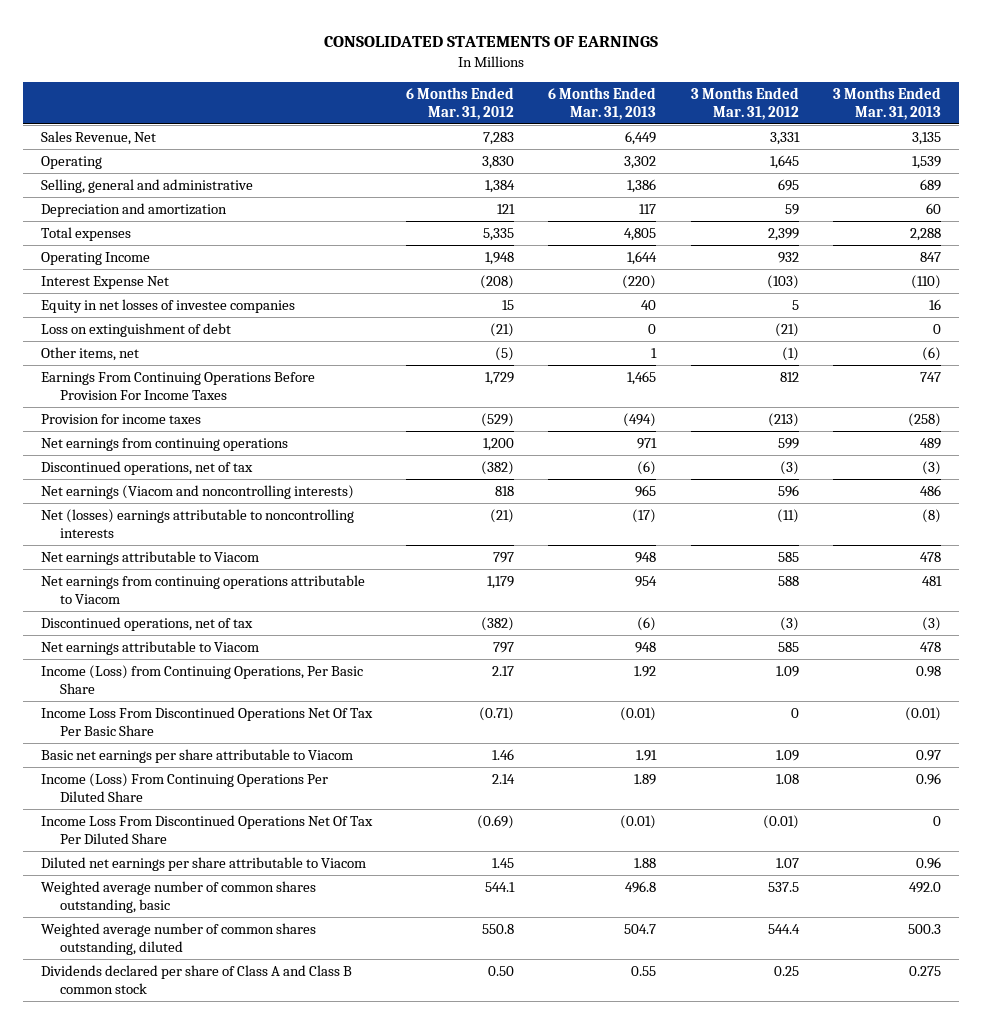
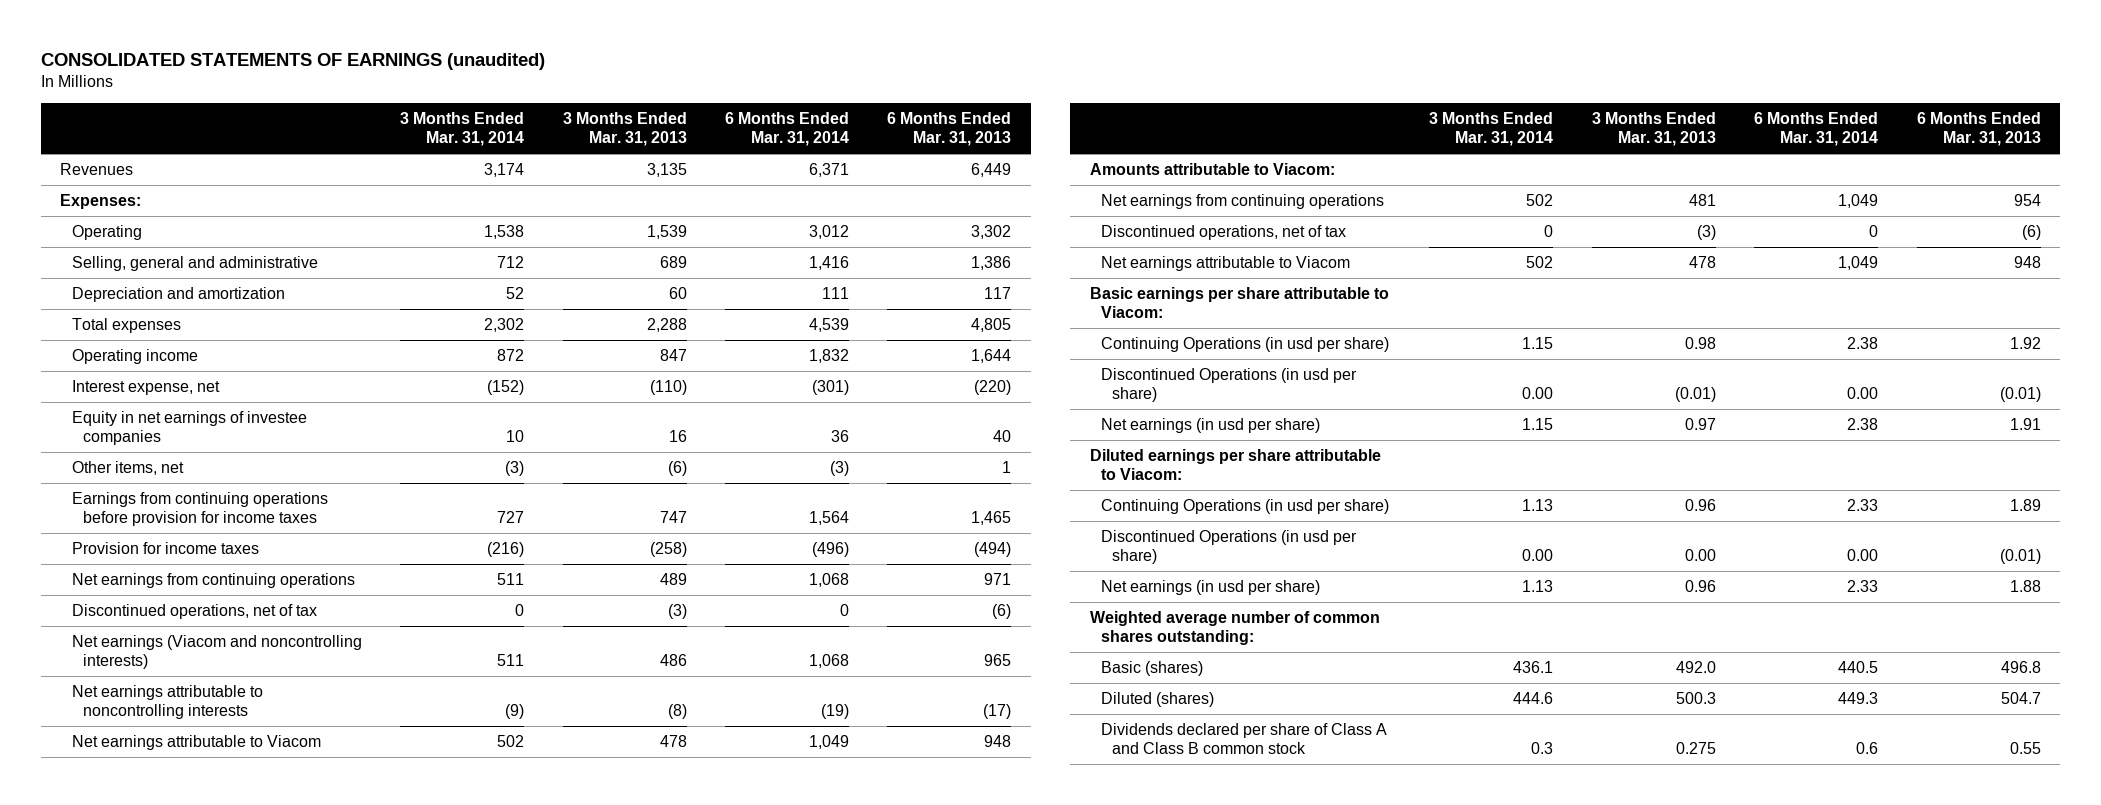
- CONSOLIDATED STATEMENTS OF EARNINGS
+ CONSOLIDATED STATEMENTS OF EARNINGS (unaudited)
- | 6 Months Ended Mar. 31, 2012 | 6 Months Ended Mar. 31, 2013 | 3 Months Ended Mar. 31, 2012 | 3 Months Ended Mar. 31, 2013
+ | 3 Months Ended Mar. 31, 2014 | 3 Months Ended Mar. 31, 2013 | 6 Months Ended Mar. 31, 2014 | 6 Months Ended Mar. 31, 2013
- Sales Revenue, Net | 7,283 | 6,449 | 3,331 | 3,135
+ Revenues | 3,174 | 3,135 | 6,371 | 6,449
+ Expenses:
- Operating Income | 1,948 | 1,644 | 932 | 847
- Interest Expense Net | (208) | (220) | (103) | (110)
- Equity in net losses of investee companies | 15 | 40 | 5 | 16
- Loss on extinguishment of debt | (21) | 0 | (21) | 0
+ Operating income | 872 | 847 | 1,832 | 1,644
+ Interest expense, net | (152) | (110) | (301) | (220)
+ Equity in net earnings of investee companies | 10 | 16 | 36 | 40
- Earnings From Continuing Operations Before Provision For Income Taxes | 1,729 | 1,465 | 812 | 747
+ Earnings from continuing operations before provision for income taxes | 727 | 747 | 1,564 | 1,465
- Net (losses) earnings attributable to noncontrolling interests | (21) | (17) | (11) | (8)
+ Net earnings attributable to noncontrolling interests | (9) | (8) | (19) | (17)
- Net earnings from continuing operations attributable to Viacom | 1,179 | 954 | 588 | 481
+ Amounts attributable to Viacom:
+ Net earnings from continuing operations | 502 | 481 | 1,049 | 954
- Income (Loss) from Continuing Operations, Per Basic Share | 2.17 | 1.92 | 1.09 | 0.98
- Income Loss From Discontinued Operations Net Of Tax Per Basic Share | (0.71) | (0.01) | 0 | (0.01)
- Basic net earnings per share attributable to Viacom | 1.46 | 1.91 | 1.09 | 0.97
- Income (Loss) From Continuing Operations Per Diluted Share | 2.14 | 1.89 | 1.08 | 0.96
- Income Loss From Discontinued Operations Net Of Tax Per Diluted Share | (0.69) | (0.01) | (0.01) | 0
- Diluted net earnings per share attributable to Viacom | 1.45 | 1.88 | 1.07 | 0.96
- Weighted average number of common shares outstanding, basic | 544.1 | 496.8 | 537.5 | 492.0
- Weighted average number of common shares outstanding, diluted | 550.8 | 504.7 | 544.4 | 500.3
+ Basic earnings per share attributable to Viacom:
+ Continuing Operations (in usd per share) | 1.15 | 0.98 | 2.38 | 1.92
+ Discontinued Operations (in usd per share) | 0.00 | (0.01) | 0.00 | (0.01)
+ Net earnings (in usd per share) | 1.15 | 0.97 | 2.38 | 1.91
+ Diluted earnings per share attributable to Viacom:
+ Continuing Operations (in usd per share) | 1.13 | 0.96 | 2.33 | 1.89
+ Discontinued Operations (in usd per share) | 0.00 | 0.00 | 0.00 | (0.01)
+ Net earnings (in usd per share) | 1.13 | 0.96 | 2.33 | 1.88
+ Weighted average number of common shares outstanding:
+ Basic (shares) | 436.1 | 492.0 | 440.5 | 496.8
+ Diluted (shares) | 444.6 | 500.3 | 449.3 | 504.7

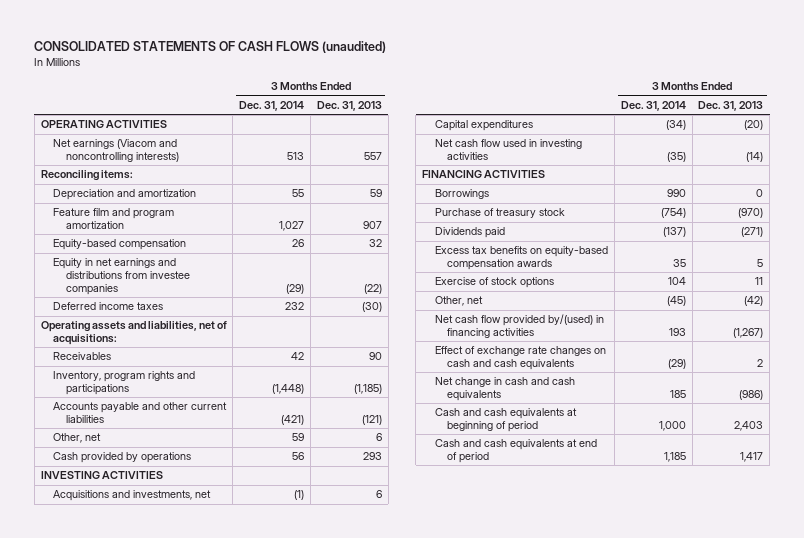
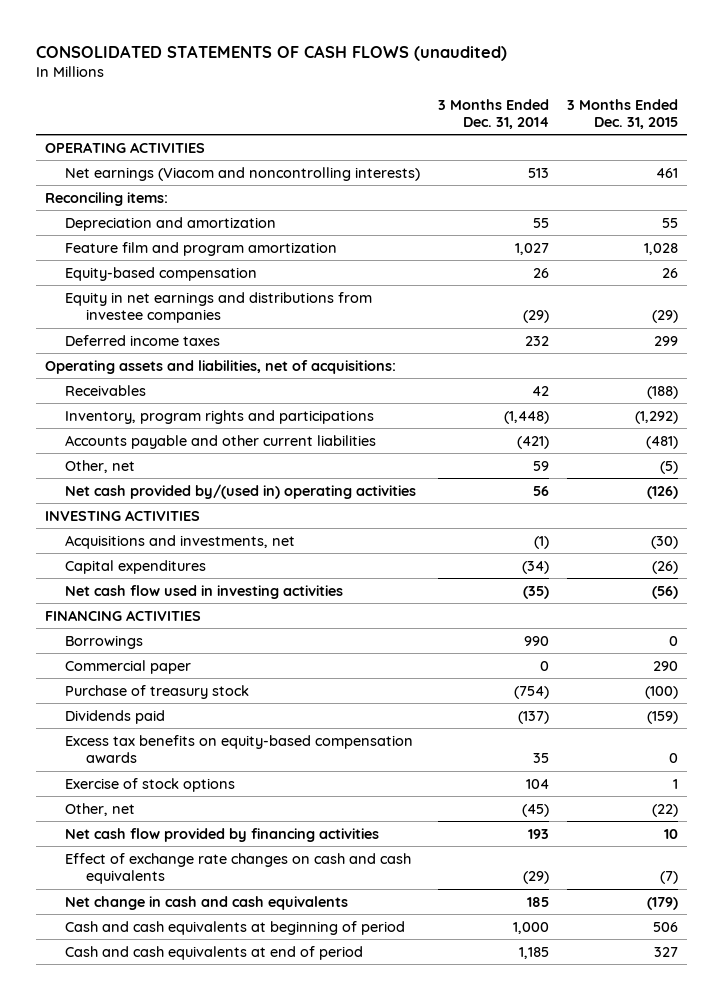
- | 3 Months Ended Dec. 31, 2014 | 3 Months Ended Dec. 31, 2013
+ | 3 Months Ended Dec. 31, 2014 | 3 Months Ended Dec. 31, 2015
- Cash provided by operations | 56 | 293
+ Net cash provided by/(used in) operating activities | 56 | (126)
+ Commercial paper | 0 | 290
- Net cash flow provided by/(used) in financing activities | 193 | (1,267)
+ Net cash flow provided by financing activities | 193 | 10

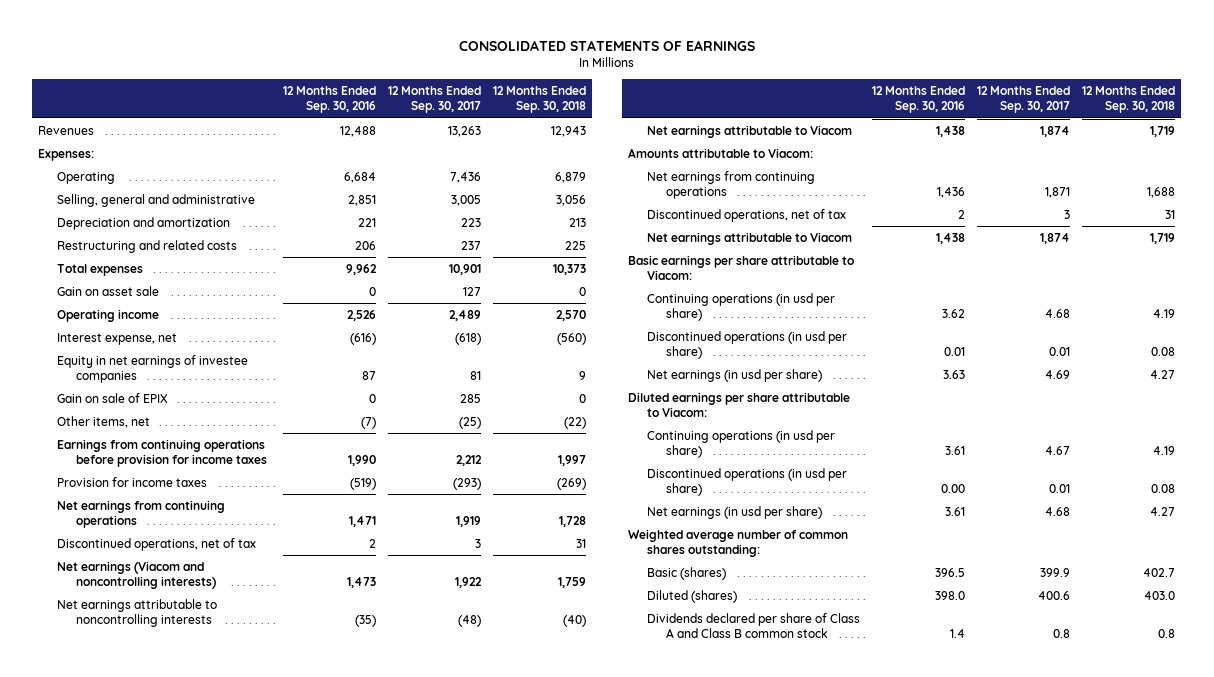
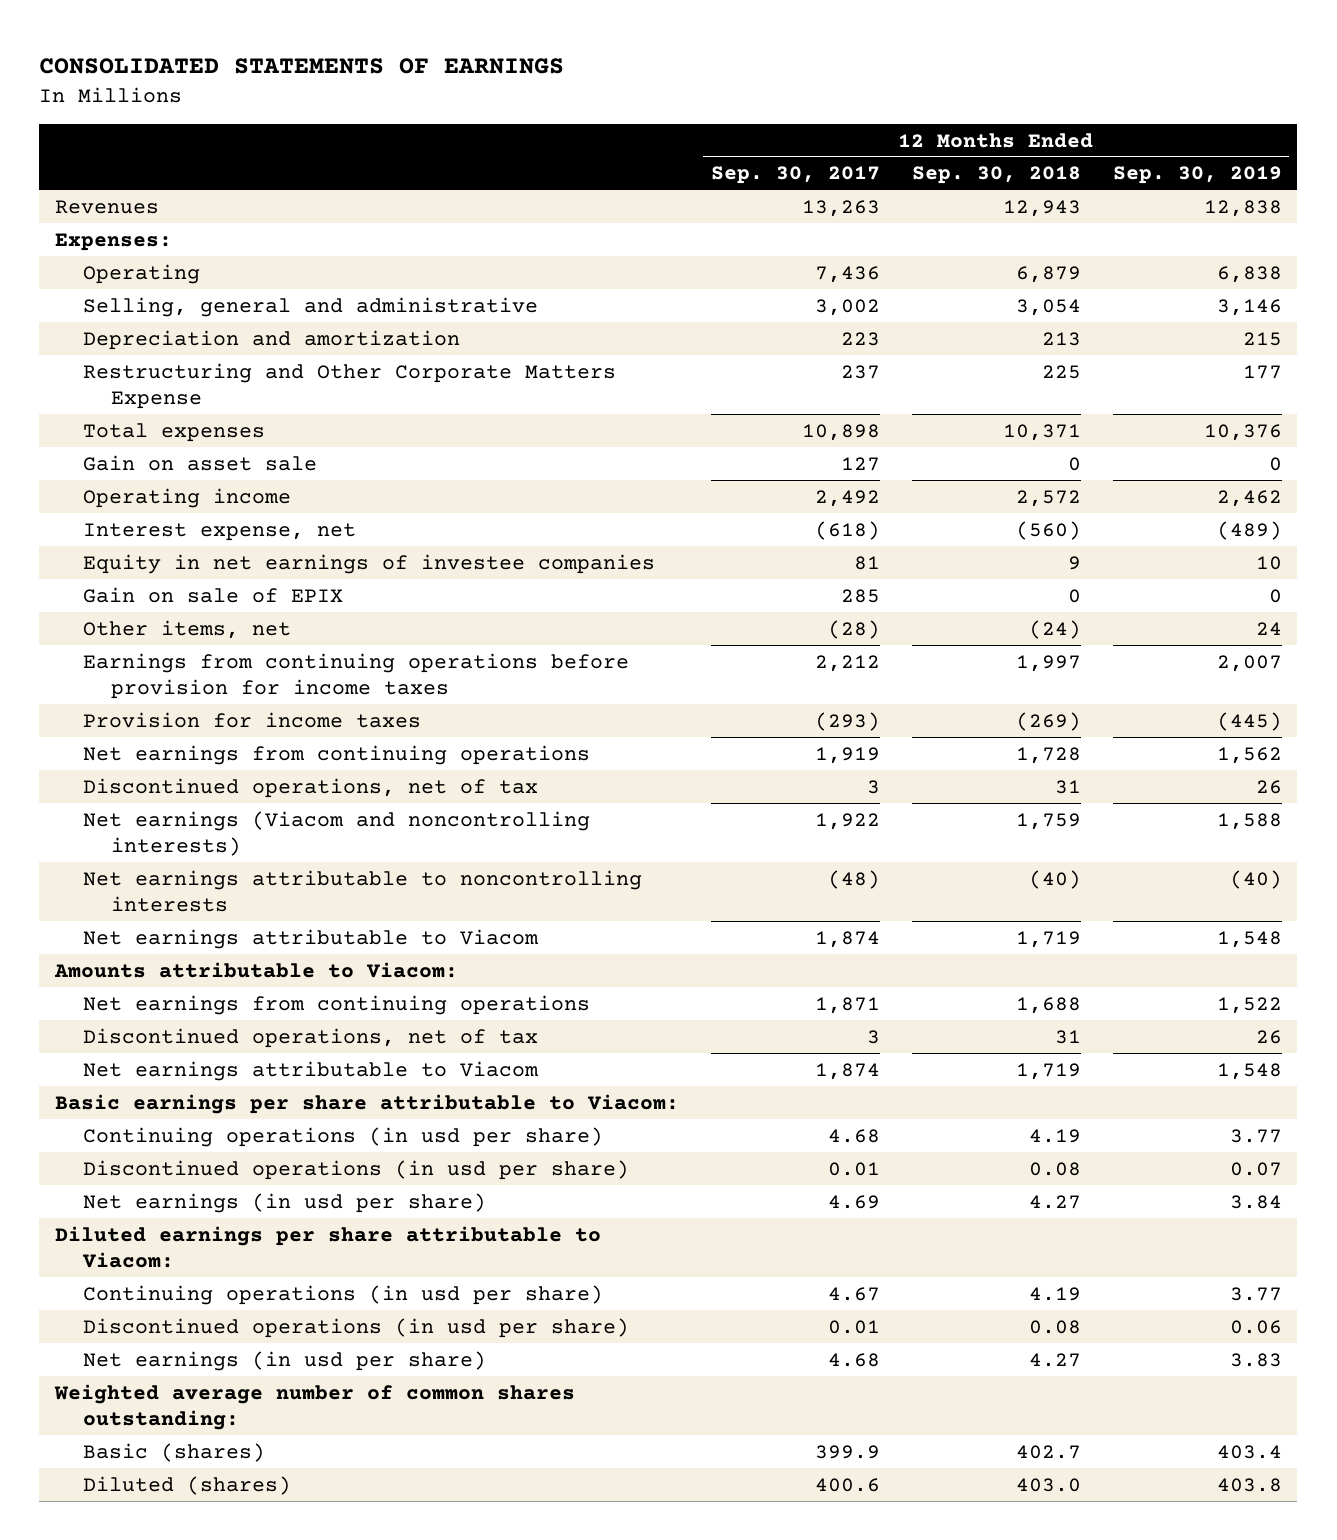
- | 12 Months Ended Sep. 30, 2016 | 12 Months Ended Sep. 30, 2017 | 12 Months Ended Sep. 30, 2018
+ | 12 Months Ended Sep. 30, 2017 | 12 Months Ended Sep. 30, 2018 | 12 Months Ended Sep. 30, 2019
- Selling, general and administrative | 2,851 | 3,005 | 3,056
+ Selling, general and administrative | 3,002 | 3,054 | 3,146
- Restructuring and related costs | 206 | 237 | 225
- Total expenses | 9,962 | 10,901 | 10,373
+ Restructuring and Other Corporate Matters Expense | 237 | 225 | 177
+ Total expenses | 10,898 | 10,371 | 10,376
- Operating income | 2,526 | 2,489 | 2,570
+ Operating income | 2,492 | 2,572 | 2,462
- Other items, net | (7) | (25) | (22)
+ Other items, net | (28) | (24) | 24
- Dividends declared per share of Class A and Class B common stock | 1.4 | 0.8 | 0.8

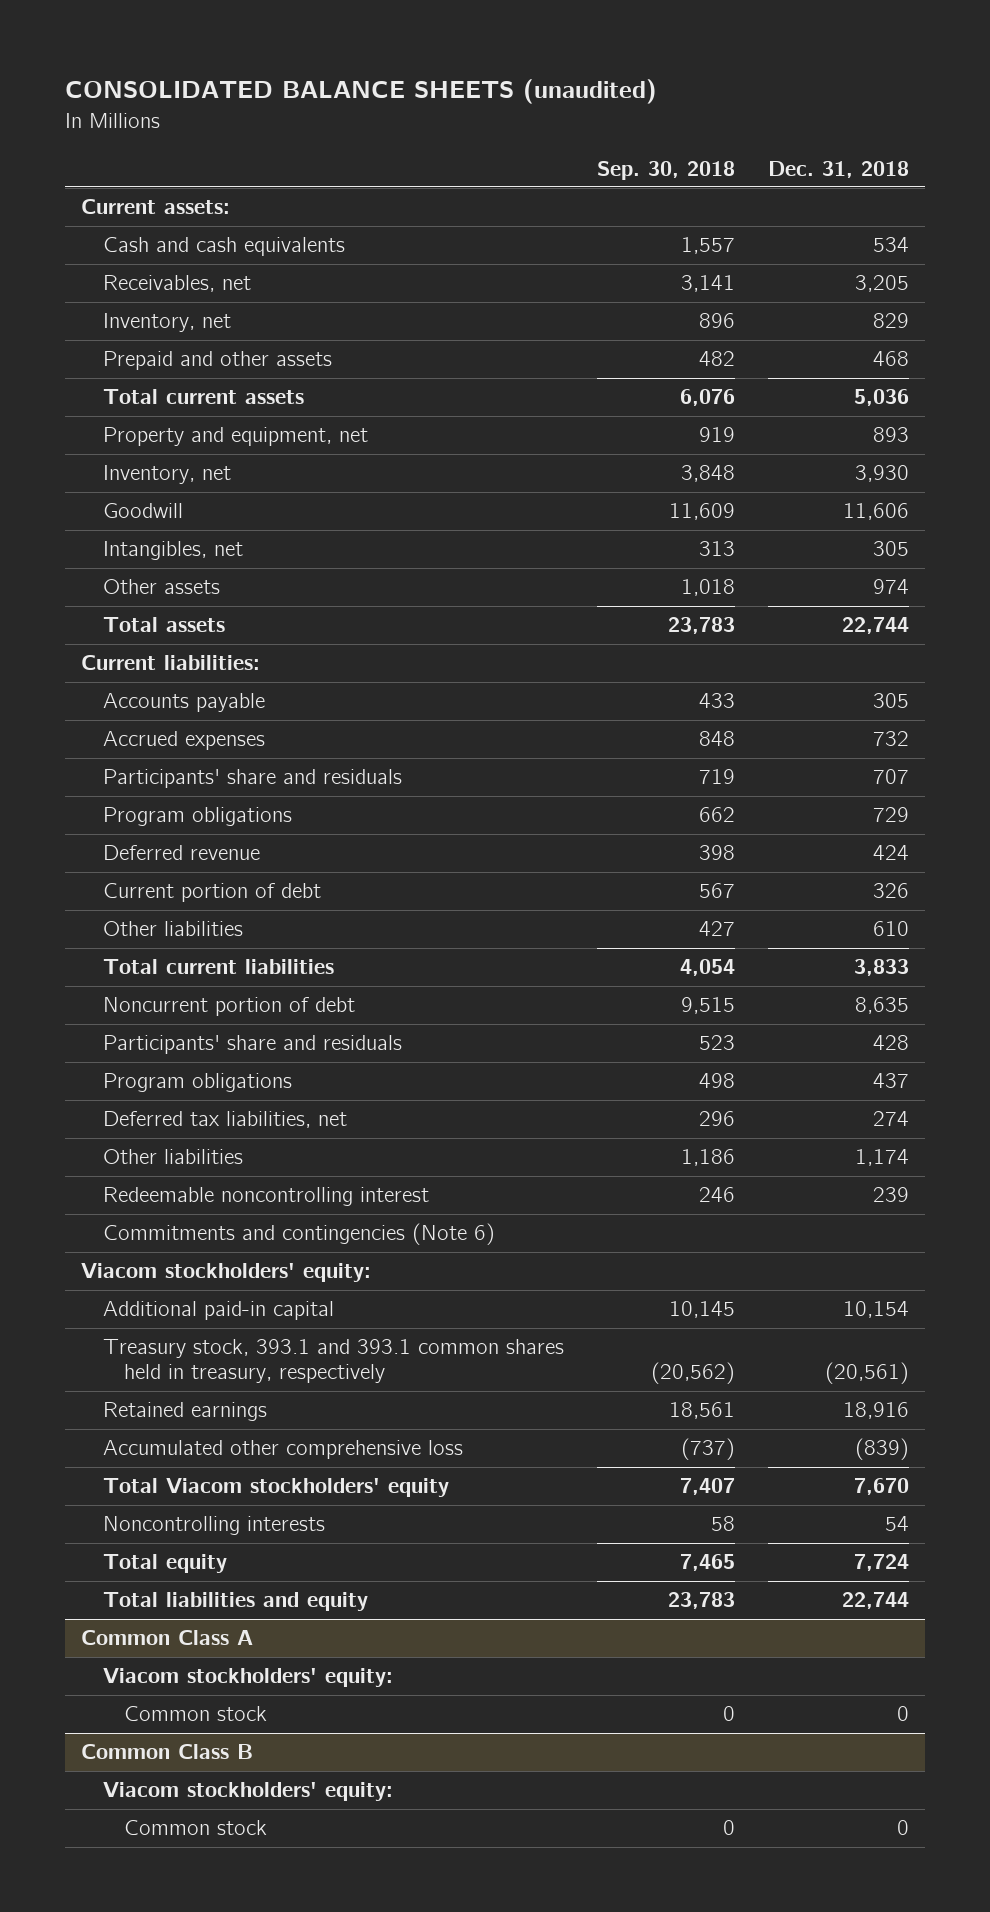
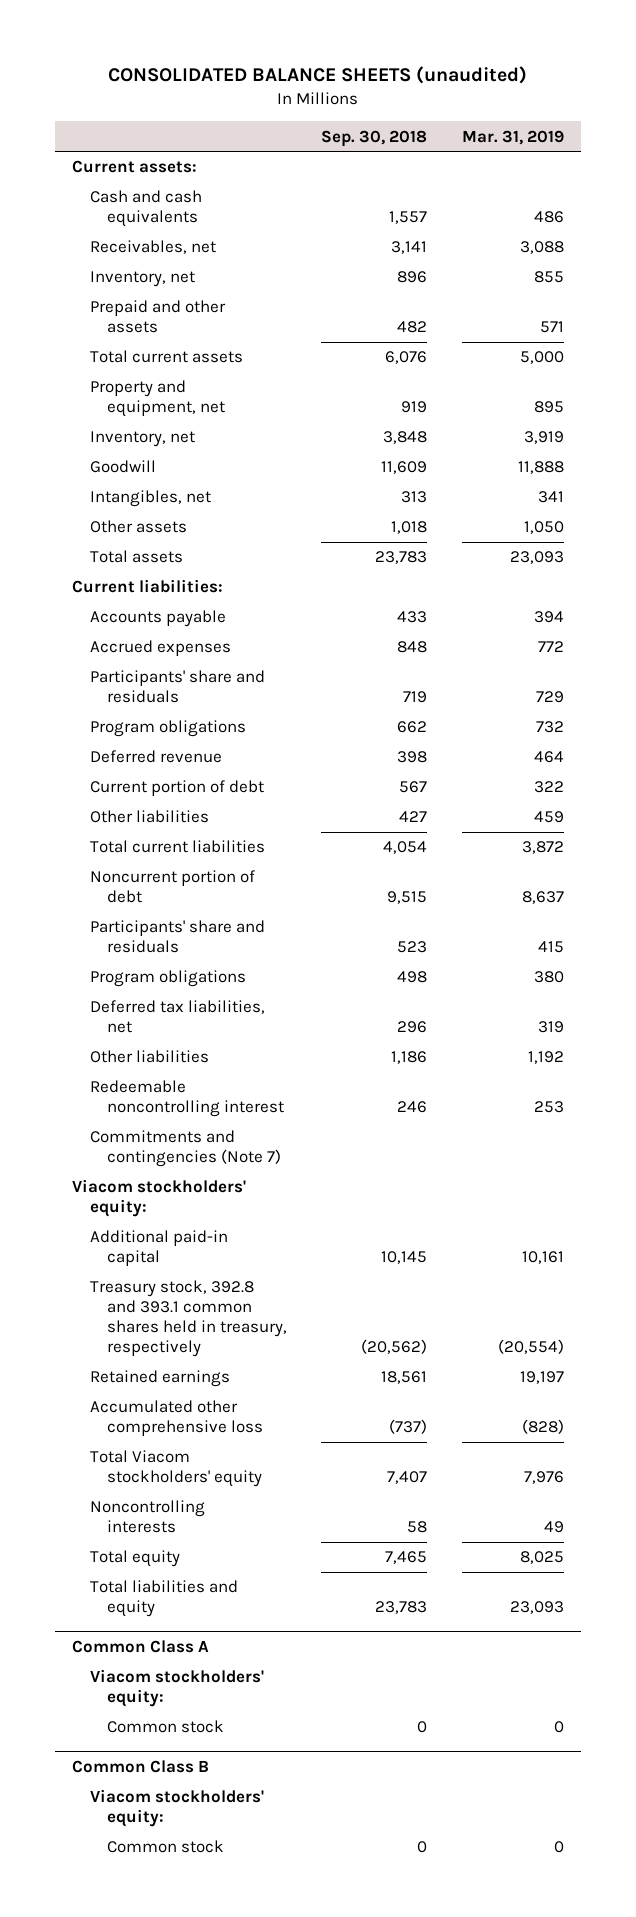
- | Sep. 30, 2018 | Dec. 31, 2018
+ | Sep. 30, 2018 | Mar. 31, 2019
- Commitments and contingencies (Note 6)
+ Commitments and contingencies (Note 7)
- Treasury stock, 393.1 and 393.1 common shares held in treasury, respectively | (20,562) | (20,561)
+ Treasury stock, 392.8 and 393.1 common shares held in treasury, respectively | (20,562) | (20,554)

